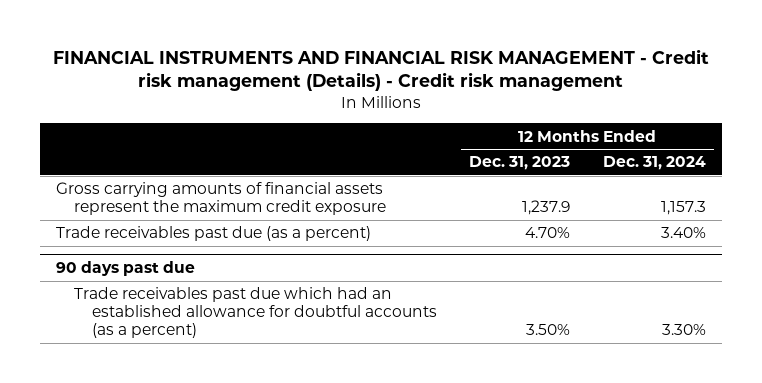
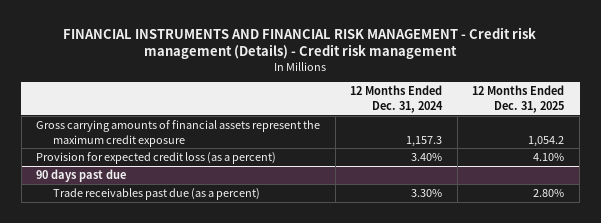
- | 12 Months Ended Dec. 31, 2023 | 12 Months Ended Dec. 31, 2024
+ | 12 Months Ended Dec. 31, 2024 | 12 Months Ended Dec. 31, 2025
- Trade receivables past due (as a percent) | 4.70% | 3.40%
+ Provision for expected credit loss (as a percent) | 3.40% | 4.10%
@ 90 days past due
- Trade receivables past due which had an established allowance for doubtful accounts (as a percent) | 3.50% | 3.30%
+ Trade receivables past due (as a percent) | 3.30% | 2.80%

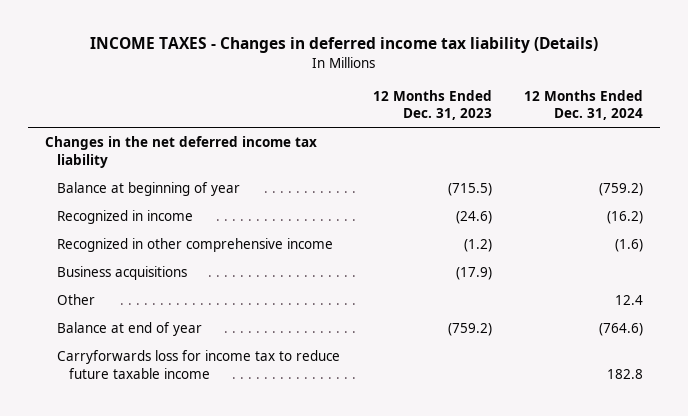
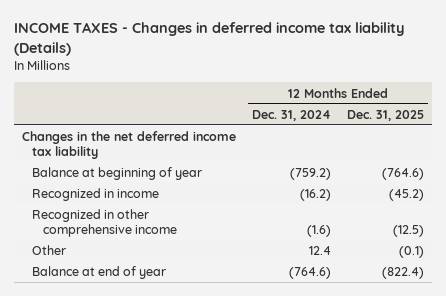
- | 12 Months Ended Dec. 31, 2023 | 12 Months Ended Dec. 31, 2024
+ | 12 Months Ended Dec. 31, 2024 | 12 Months Ended Dec. 31, 2025
- Business acquisitions | (17.9) |
- Carryforwards loss for income tax to reduce future taxable income | | 182.8

